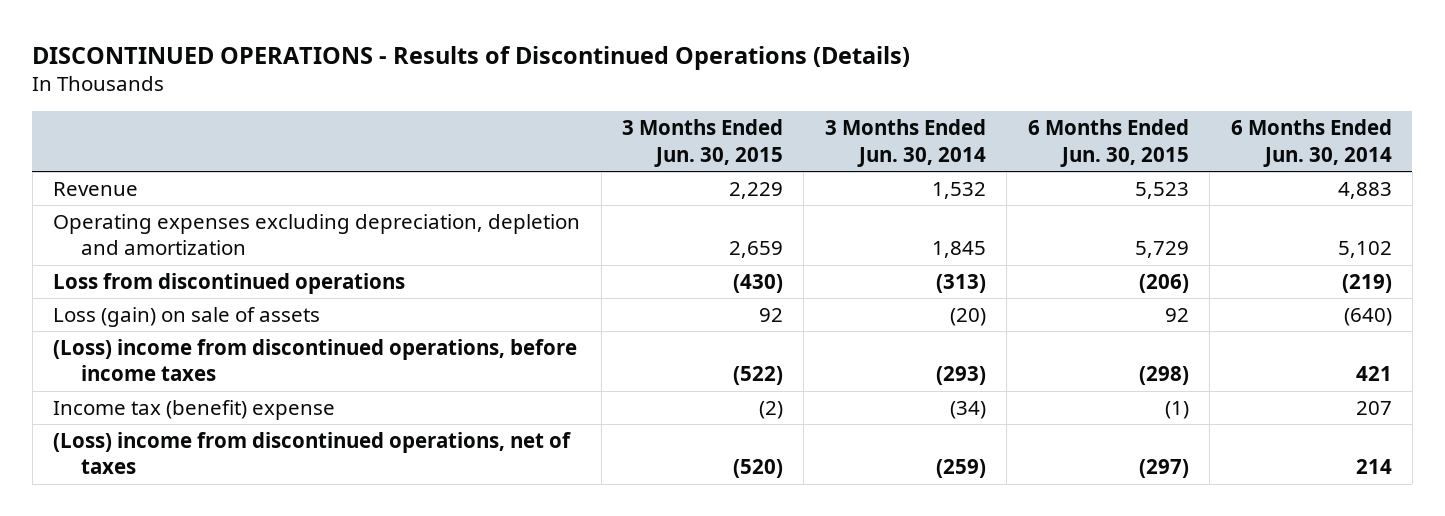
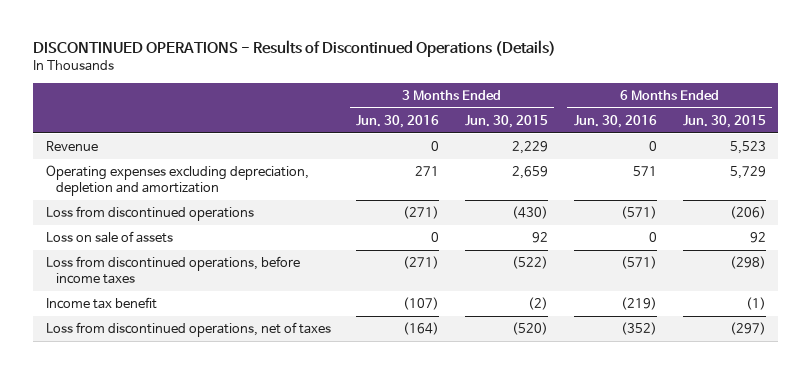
- | 3 Months Ended Jun. 30, 2015 | 3 Months Ended Jun. 30, 2014 | 6 Months Ended Jun. 30, 2015 | 6 Months Ended Jun. 30, 2014
+ | 3 Months Ended Jun. 30, 2016 | 3 Months Ended Jun. 30, 2015 | 6 Months Ended Jun. 30, 2016 | 6 Months Ended Jun. 30, 2015
- Loss (gain) on sale of assets | 92 | (20) | 92 | (640)
- (Loss) income from discontinued operations, before income taxes | (522) | (293) | (298) | 421
- Income tax (benefit) expense | (2) | (34) | (1) | 207
- (Loss) income from discontinued operations, net of taxes | (520) | (259) | (297) | 214
+ Loss on sale of assets | 0 | 92 | 0 | 92
+ Loss from discontinued operations, before income taxes | (271) | (522) | (571) | (298)
+ Income tax benefit | (107) | (2) | (219) | (1)
+ Loss from discontinued operations, net of taxes | (164) | (520) | (352) | (297)

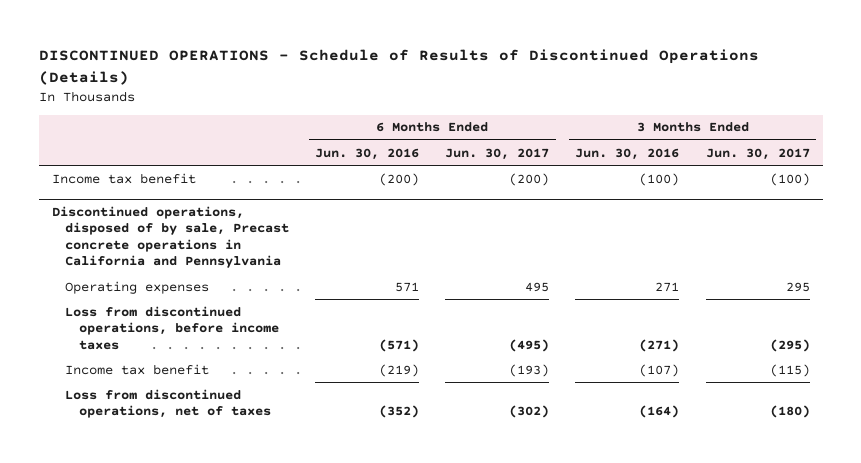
- DISCONTINUED OPERATIONS - Results of Discontinued Operations (Details)
+ DISCONTINUED OPERATIONS - Schedule of Results of Discontinued Operations (Details)
- | 3 Months Ended Jun. 30, 2016 | 3 Months Ended Jun. 30, 2015 | 6 Months Ended Jun. 30, 2016 | 6 Months Ended Jun. 30, 2015
+ | 6 Months Ended Jun. 30, 2016 | 6 Months Ended Jun. 30, 2017 | 3 Months Ended Jun. 30, 2016 | 3 Months Ended Jun. 30, 2017
- Revenue | 0 | 2,229 | 0 | 5,523
- Operating expenses excluding depreciation, depletion and amortization | 271 | 2,659 | 571 | 5,729
- Loss from discontinued operations | (271) | (430) | (571) | (206)
- Loss on sale of assets | 0 | 92 | 0 | 92
+ Income tax benefit | (200) | (200) | (100) | (100)
+ Discontinued operations, disposed of by sale, Precast concrete operations in California and Pennsylvania
+ Operating expenses | 571 | 495 | 271 | 295

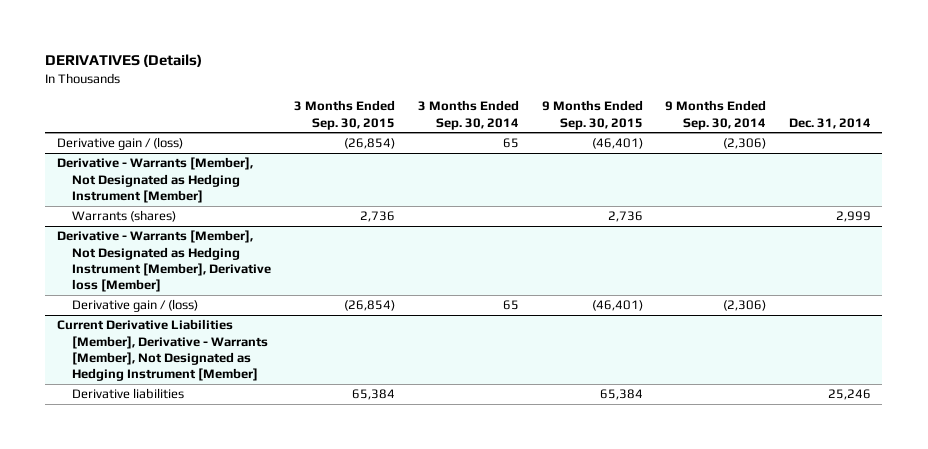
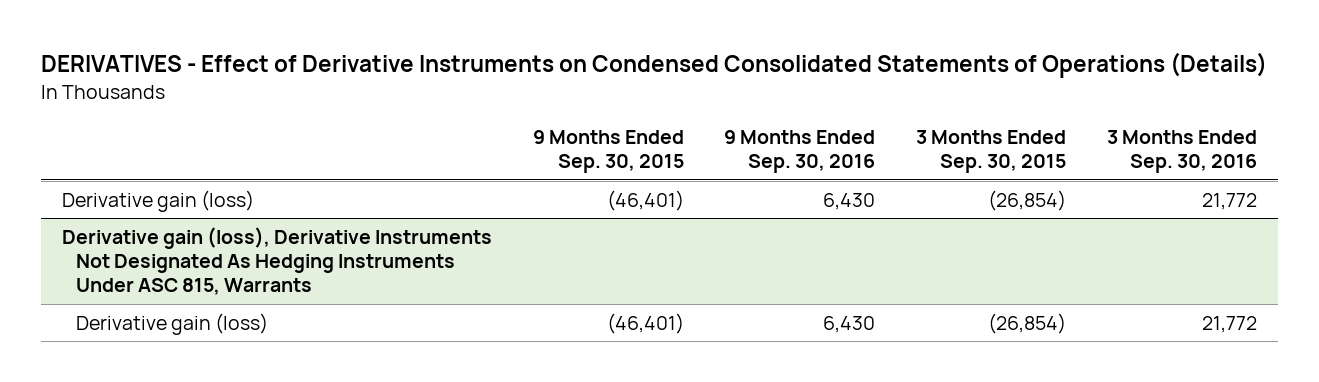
- DERIVATIVES (Details)
+ DERIVATIVES - Effect of Derivative Instruments on Condensed Consolidated Statements of Operations (Details)
- | 3 Months Ended Sep. 30, 2015 | 3 Months Ended Sep. 30, 2014 | 9 Months Ended Sep. 30, 2015 | 9 Months Ended Sep. 30, 2014 | Dec. 31, 2014
+ | 9 Months Ended Sep. 30, 2015 | 9 Months Ended Sep. 30, 2016 | 3 Months Ended Sep. 30, 2015 | 3 Months Ended Sep. 30, 2016
- Derivative gain / (loss) | (26,854) | 65 | (46,401) | (2,306) |
- Derivative - Warrants [Member], Not Designated as Hedging Instrument [Member]
- Warrants (shares) | 2,736 | | 2,736 | | 2,999
- Derivative - Warrants [Member], Not Designated as Hedging Instrument [Member], Derivative loss [Member]
- Derivative gain / (loss) | (26,854) | 65 | (46,401) | (2,306) |
- Current Derivative Liabilities [Member], Derivative - Warrants [Member], Not Designated as Hedging Instrument [Member]
- Derivative liabilities | 65,384 | | 65,384 | | 25,246
+ Derivative gain (loss) | (46,401) | 6,430 | (26,854) | 21,772
+ Derivative gain (loss), Derivative Instruments Not Designated As Hedging Instruments Under ASC 815, Warrants
+ Derivative gain (loss) | (46,401) | 6,430 | (26,854) | 21,772

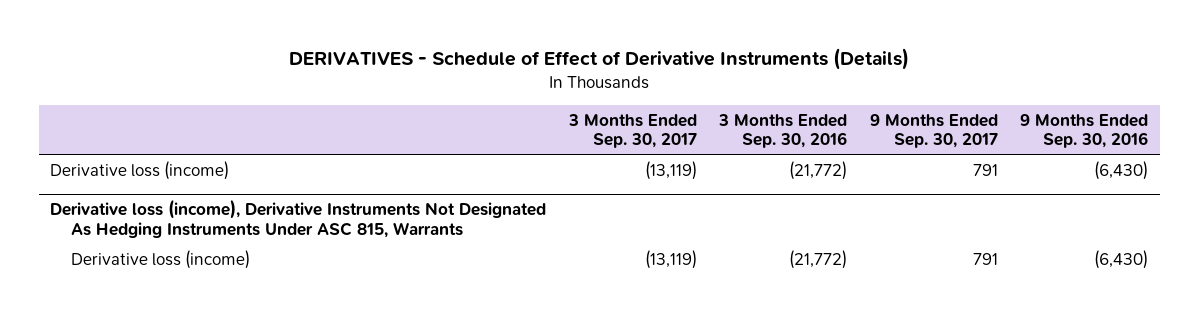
- DERIVATIVES - Effect of Derivative Instruments on Condensed Consolidated Statements of Operations (Details)
+ DERIVATIVES - Schedule of Effect of Derivative Instruments (Details)
- | 9 Months Ended Sep. 30, 2015 | 9 Months Ended Sep. 30, 2016 | 3 Months Ended Sep. 30, 2015 | 3 Months Ended Sep. 30, 2016
+ | 3 Months Ended Sep. 30, 2017 | 3 Months Ended Sep. 30, 2016 | 9 Months Ended Sep. 30, 2017 | 9 Months Ended Sep. 30, 2016
- Derivative gain (loss) | (46,401) | 6,430 | (26,854) | 21,772
- Derivative gain (loss), Derivative Instruments Not Designated As Hedging Instruments Under ASC 815, Warrants
- Derivative gain (loss) | (46,401) | 6,430 | (26,854) | 21,772
+ Derivative loss (income) | (13,119) | (21,772) | 791 | (6,430)
+ Derivative loss (income), Derivative Instruments Not Designated As Hedging Instruments Under ASC 815, Warrants
+ Derivative loss (income) | (13,119) | (21,772) | 791 | (6,430)

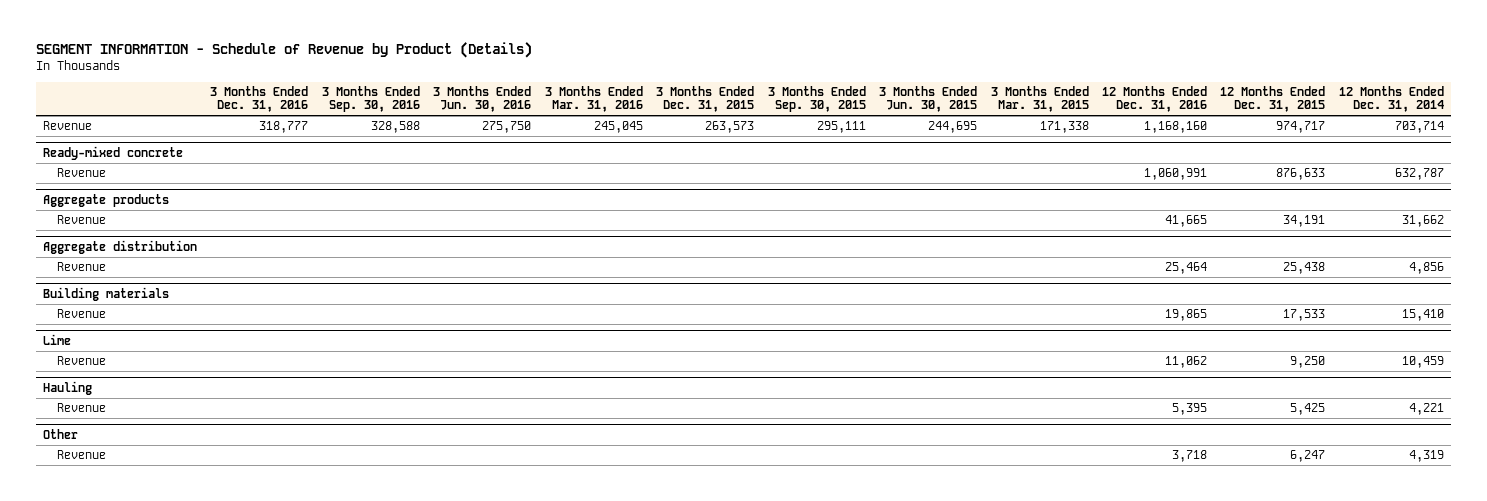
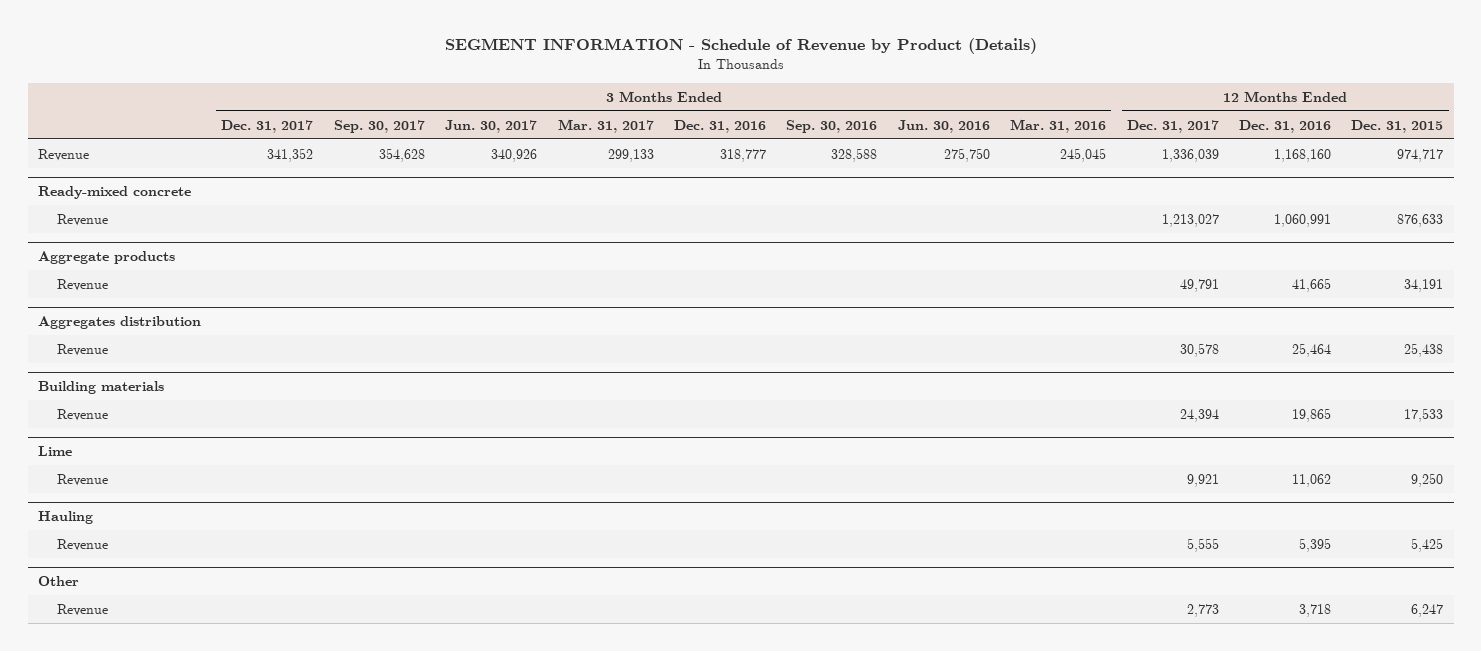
- | 3 Months Ended Dec. 31, 2016 | 3 Months Ended Sep. 30, 2016 | 3 Months Ended Jun. 30, 2016 | 3 Months Ended Mar. 31, 2016 | 3 Months Ended Dec. 31, 2015 | 3 Months Ended Sep. 30, 2015 | 3 Months Ended Jun. 30, 2015 | 3 Months Ended Mar. 31, 2015 | 12 Months Ended Dec. 31, 2016 | 12 Months Ended Dec. 31, 2015 | 12 Months Ended Dec. 31, 2014
+ | 3 Months Ended Dec. 31, 2017 | 3 Months Ended Sep. 30, 2017 | 3 Months Ended Jun. 30, 2017 | 3 Months Ended Mar. 31, 2017 | 3 Months Ended Dec. 31, 2016 | 3 Months Ended Sep. 30, 2016 | 3 Months Ended Jun. 30, 2016 | 3 Months Ended Mar. 31, 2016 | 12 Months Ended Dec. 31, 2017 | 12 Months Ended Dec. 31, 2016 | 12 Months Ended Dec. 31, 2015
- Aggregate distribution
+ Aggregates distribution

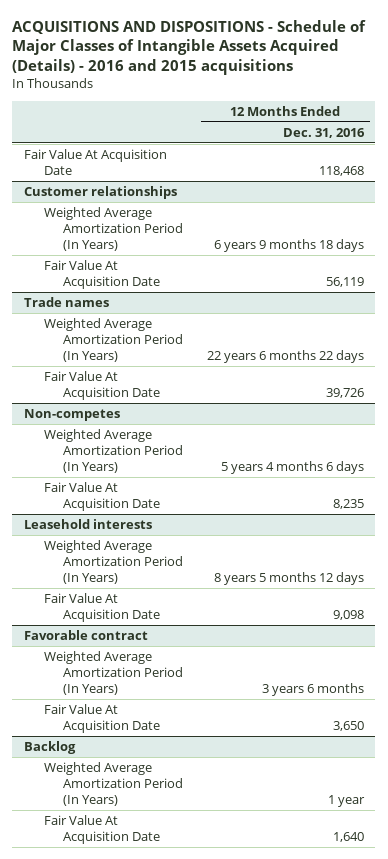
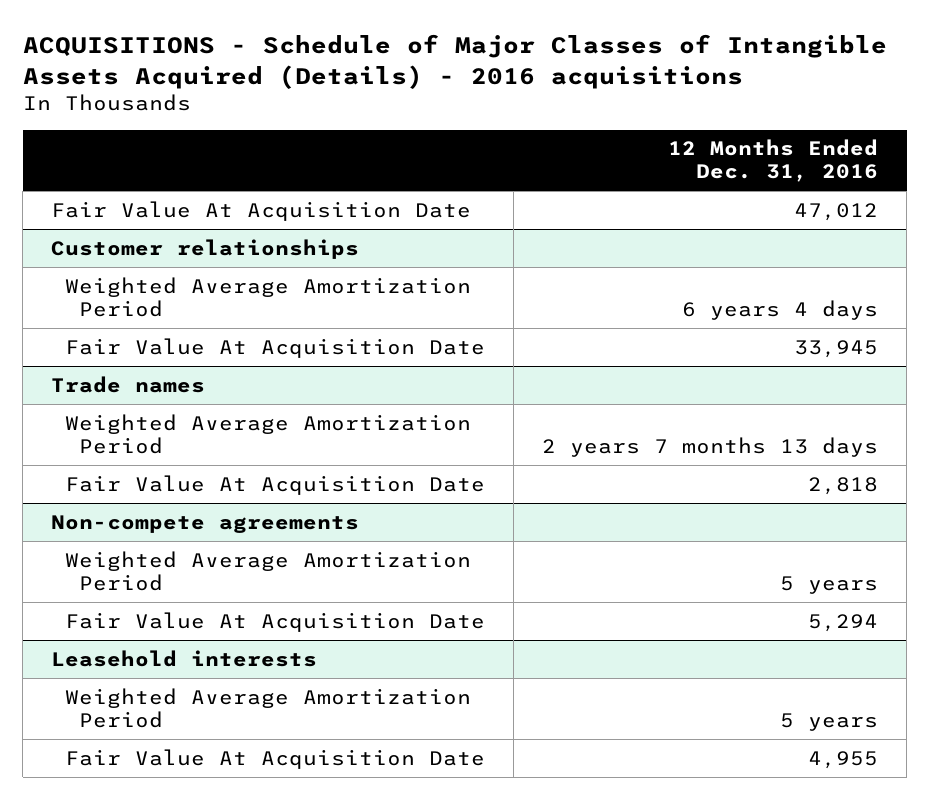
- ACQUISITIONS AND DISPOSITIONS - Schedule of Major Classes of Intangible Assets Acquired (Details) - 2016 and 2015 acquisitions
+ ACQUISITIONS - Schedule of Major Classes of Intangible Assets Acquired (Details) - 2016 acquisitions
- Fair Value At Acquisition Date | 118,468
+ Fair Value At Acquisition Date | 47,012
@ Customer relationships
- Weighted Average Amortization Period (In Years) | 6 years 9 months 18 days
- Fair Value At Acquisition Date | 56,119
+ Weighted Average Amortization Period | 6 years 4 days
+ Fair Value At Acquisition Date | 33,945
@ Trade names
- Weighted Average Amortization Period (In Years) | 22 years 6 months 22 days
- Fair Value At Acquisition Date | 39,726
- Non-competes
- Weighted Average Amortization Period (In Years) | 5 years 4 months 6 days
- Fair Value At Acquisition Date | 8,235
@ Trade names
+ Weighted Average Amortization Period | 2 years 7 months 13 days
+ Fair Value At Acquisition Date | 2,818
+ Non-compete agreements
+ Weighted Average Amortization Period | 5 years
+ Fair Value At Acquisition Date | 5,294
@ Leasehold interests
- Weighted Average Amortization Period (In Years) | 8 years 5 months 12 days
- Fair Value At Acquisition Date | 9,098
- Favorable contract
- Weighted Average Amortization Period (In Years) | 3 years 6 months
- Fair Value At Acquisition Date | 3,650
- Backlog
- Weighted Average Amortization Period (In Years) | 1 year
- Fair Value At Acquisition Date | 1,640
@ Leasehold interests
+ Weighted Average Amortization Period | 5 years
+ Fair Value At Acquisition Date | 4,955

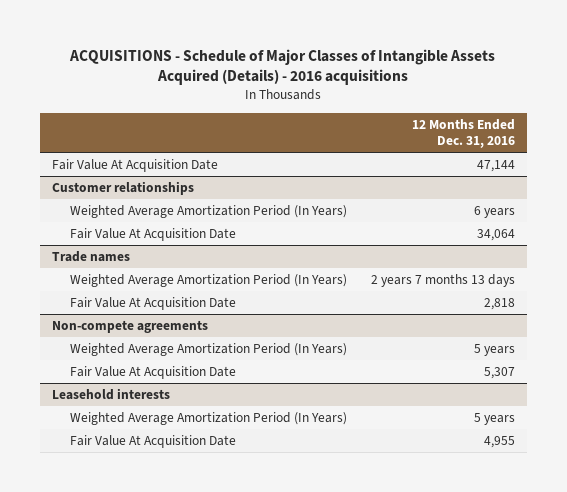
- Fair Value At Acquisition Date | 47,012
+ Fair Value At Acquisition Date | 47,144
@ Customer relationships
- Weighted Average Amortization Period | 6 years 4 days
- Fair Value At Acquisition Date | 33,945
+ Weighted Average Amortization Period (In Years) | 6 years
+ Fair Value At Acquisition Date | 34,064
@ Trade names
- Weighted Average Amortization Period | 2 years 7 months 13 days
+ Weighted Average Amortization Period (In Years) | 2 years 7 months 13 days
@ Non-compete agreements
- Weighted Average Amortization Period | 5 years
- Fair Value At Acquisition Date | 5,294
+ Weighted Average Amortization Period (In Years) | 5 years
+ Fair Value At Acquisition Date | 5,307
@ Leasehold interests
- Weighted Average Amortization Period | 5 years
+ Weighted Average Amortization Period (In Years) | 5 years

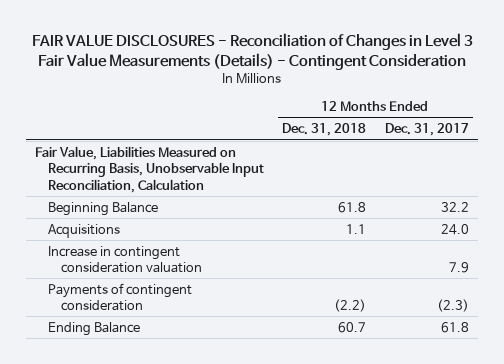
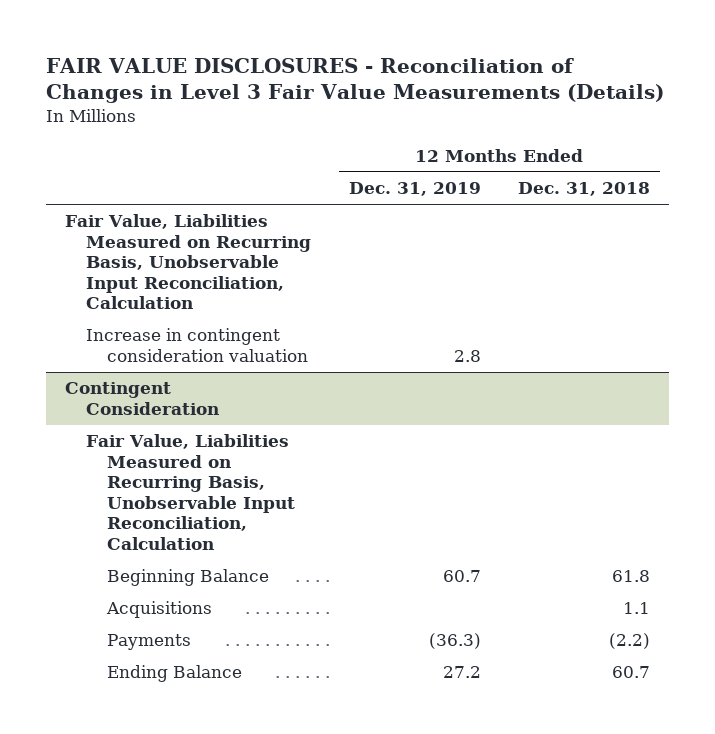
- FAIR VALUE DISCLOSURES - Reconciliation of Changes in Level 3 Fair Value Measurements (Details) - Contingent Consideration
+ FAIR VALUE DISCLOSURES - Reconciliation of Changes in Level 3 Fair Value Measurements (Details)
- | 12 Months Ended Dec. 31, 2018 | 12 Months Ended Dec. 31, 2017
+ | 12 Months Ended Dec. 31, 2019 | 12 Months Ended Dec. 31, 2018
moved up: Increase in contingent consideration valuation | 2.8 |
+ Contingent Consideration
+ Fair Value, Liabilities Measured on Recurring Basis, Unobservable Input Reconciliation, Calculation
- Payments of contingent consideration | (2.2) | (2.3)
+ Payments | (36.3) | (2.2)

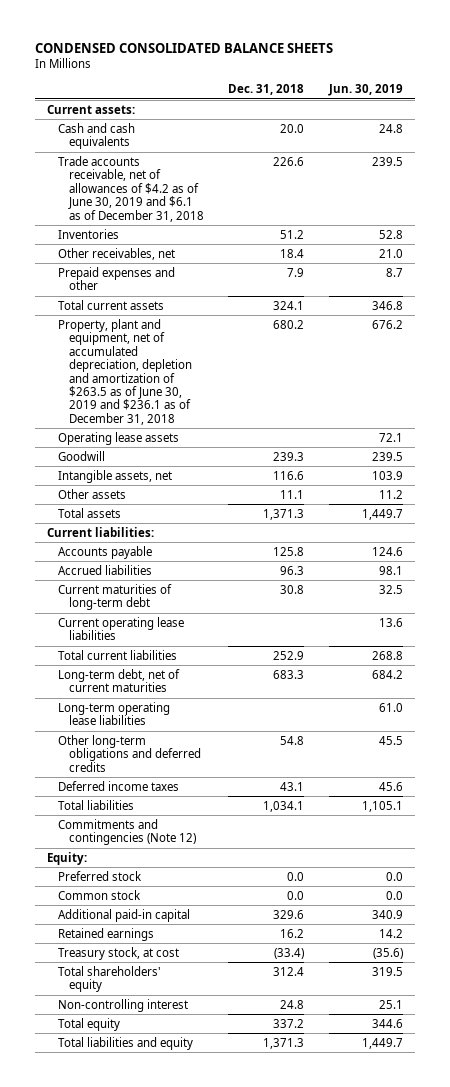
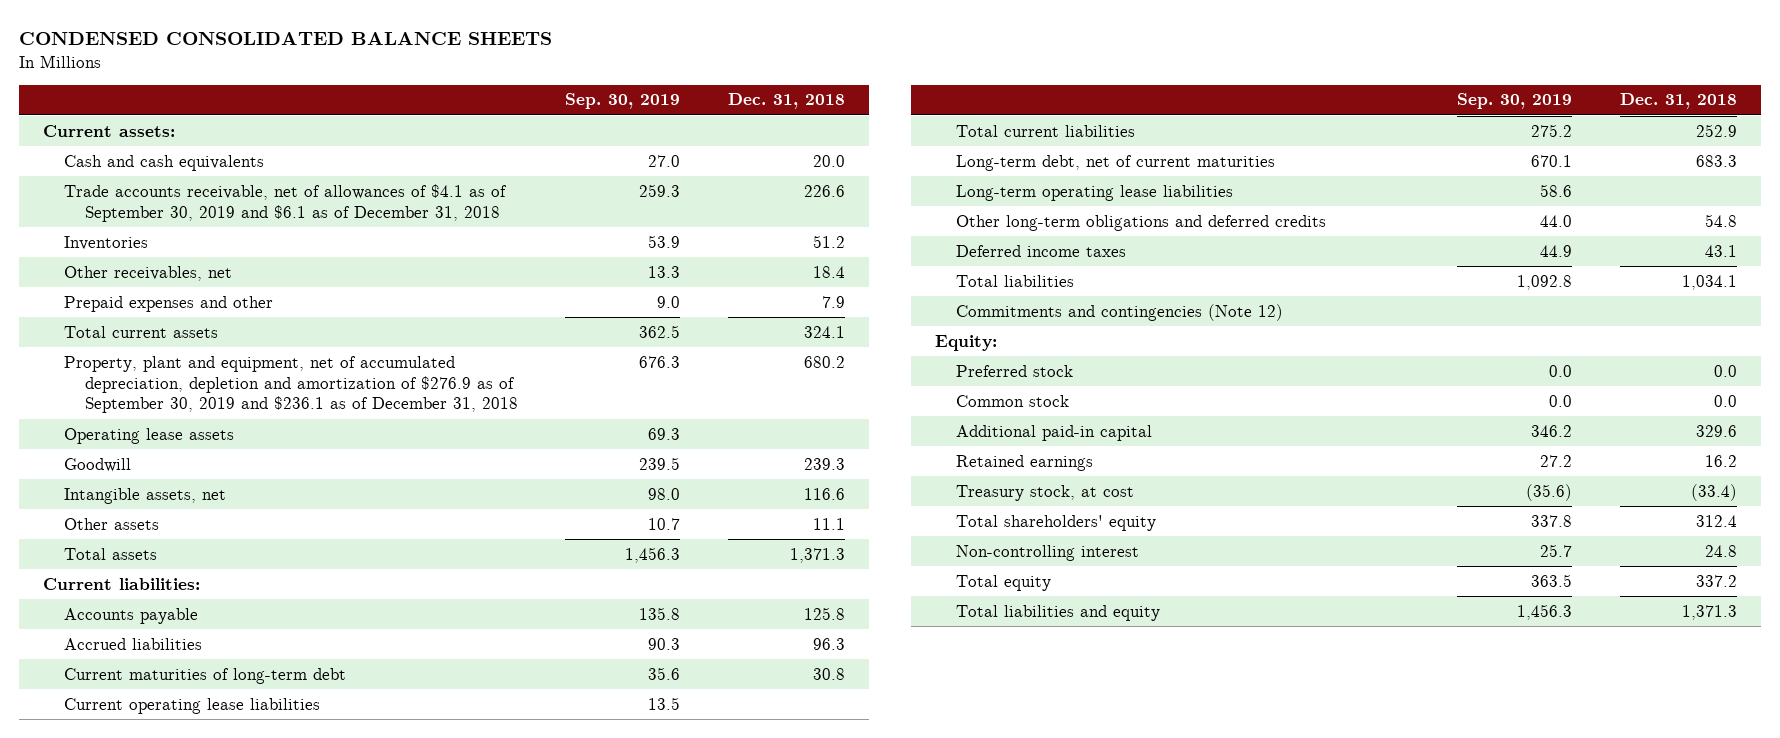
- | Dec. 31, 2018 | Jun. 30, 2019
+ | Sep. 30, 2019 | Dec. 31, 2018
- Trade accounts receivable, net of allowances of $4.2 as of June 30, 2019 and $6.1 as of December 31, 2018 | 226.6 | 239.5
+ Trade accounts receivable, net of allowances of $4.1 as of September 30, 2019 and $6.1 as of December 31, 2018 | 259.3 | 226.6
- Property, plant and equipment, net of accumulated depreciation, depletion and amortization of $263.5 as of June 30, 2019 and $236.1 as of December 31, 2018 | 680.2 | 676.2
+ Property, plant and equipment, net of accumulated depreciation, depletion and amortization of $276.9 as of September 30, 2019 and $236.1 as of December 31, 2018 | 676.3 | 680.2

